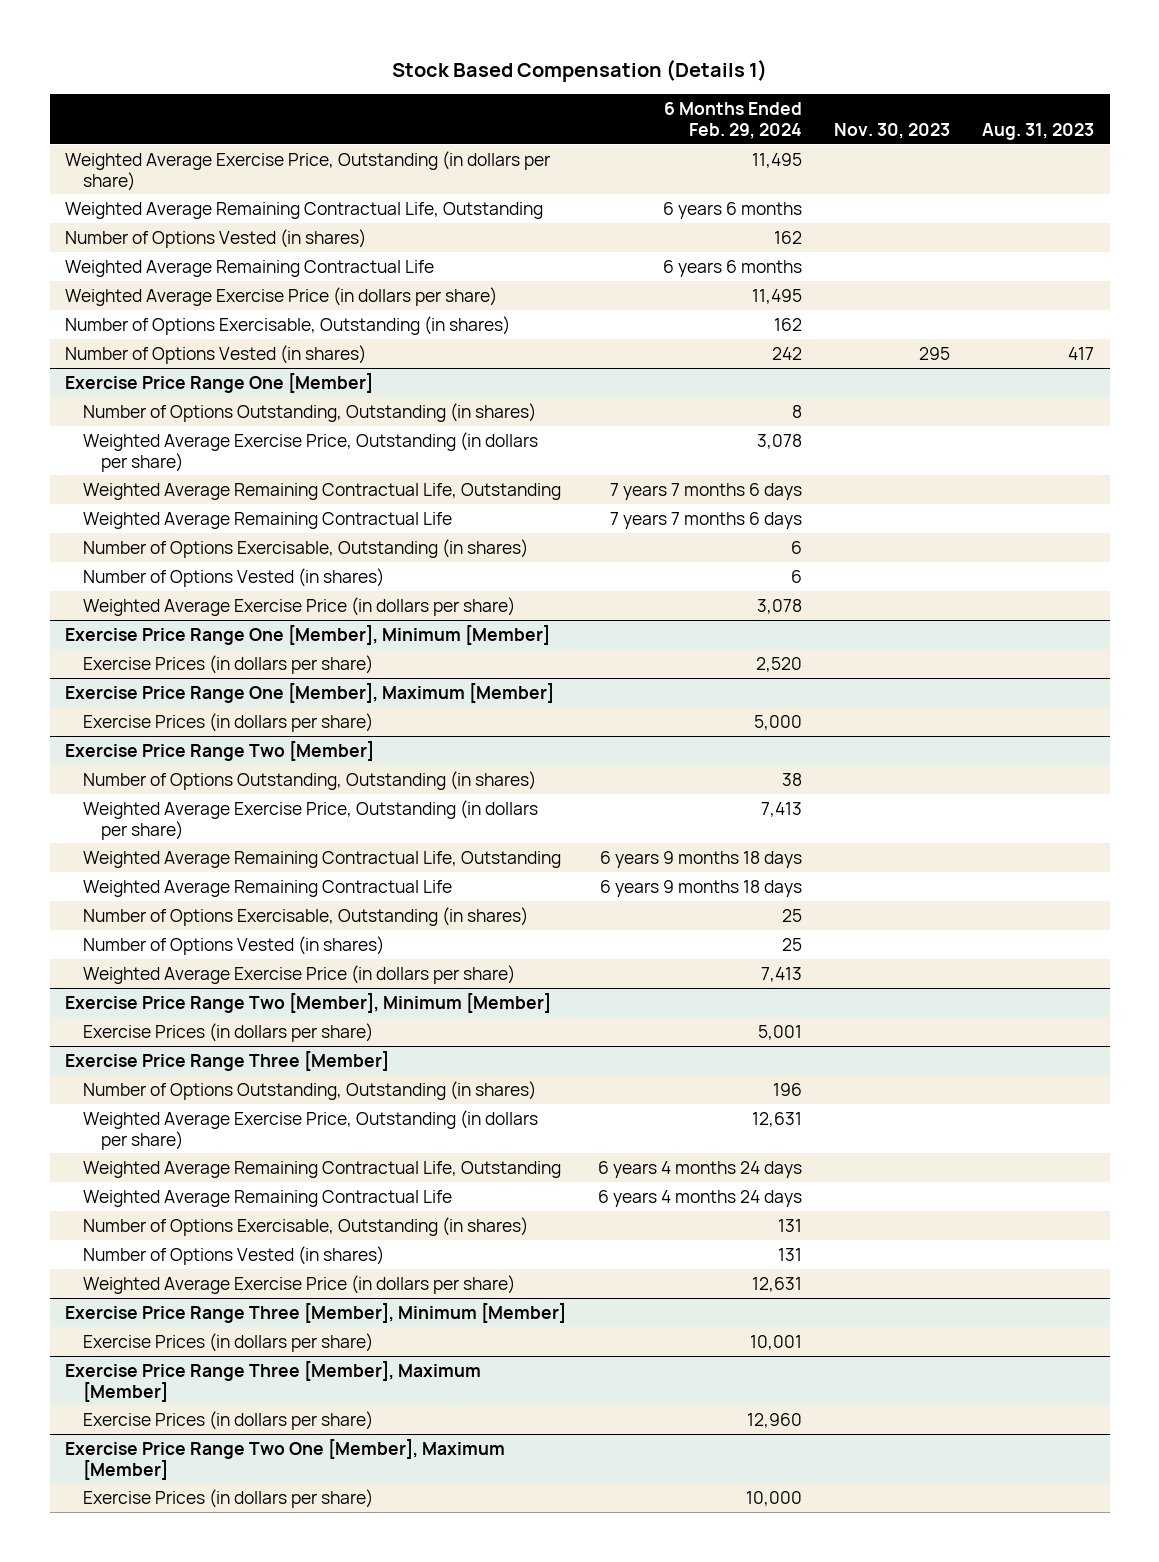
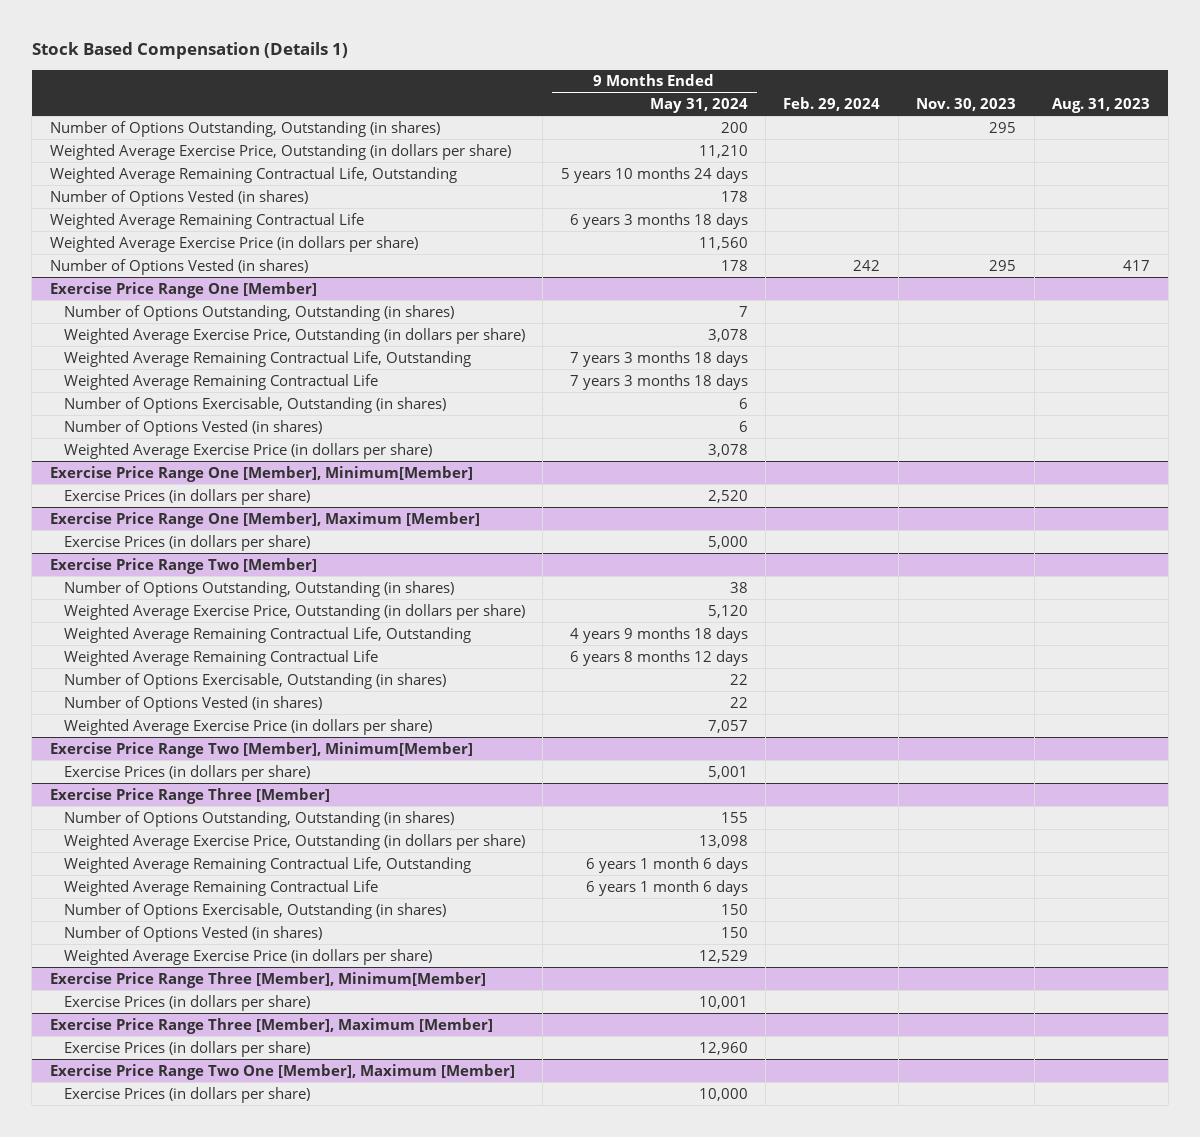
- | 6 Months Ended Feb. 29, 2024 | Nov. 30, 2023 | Aug. 31, 2023
+ | 9 Months Ended May 31, 2024 | Feb. 29, 2024 | Nov. 30, 2023 | Aug. 31, 2023
+ Number of Options Outstanding, Outstanding (in shares) | 200 | | 295 |
- Number of Options Exercisable, Outstanding (in shares) | 162 | |
- Exercise Price Range One [Member], Minimum [Member]
+ Exercise Price Range One [Member], Minimum[Member]
- Exercise Price Range Two [Member], Minimum [Member]
+ Exercise Price Range Two [Member], Minimum[Member]
- Exercise Price Range Three [Member], Minimum [Member]
+ Exercise Price Range Three [Member], Minimum[Member]

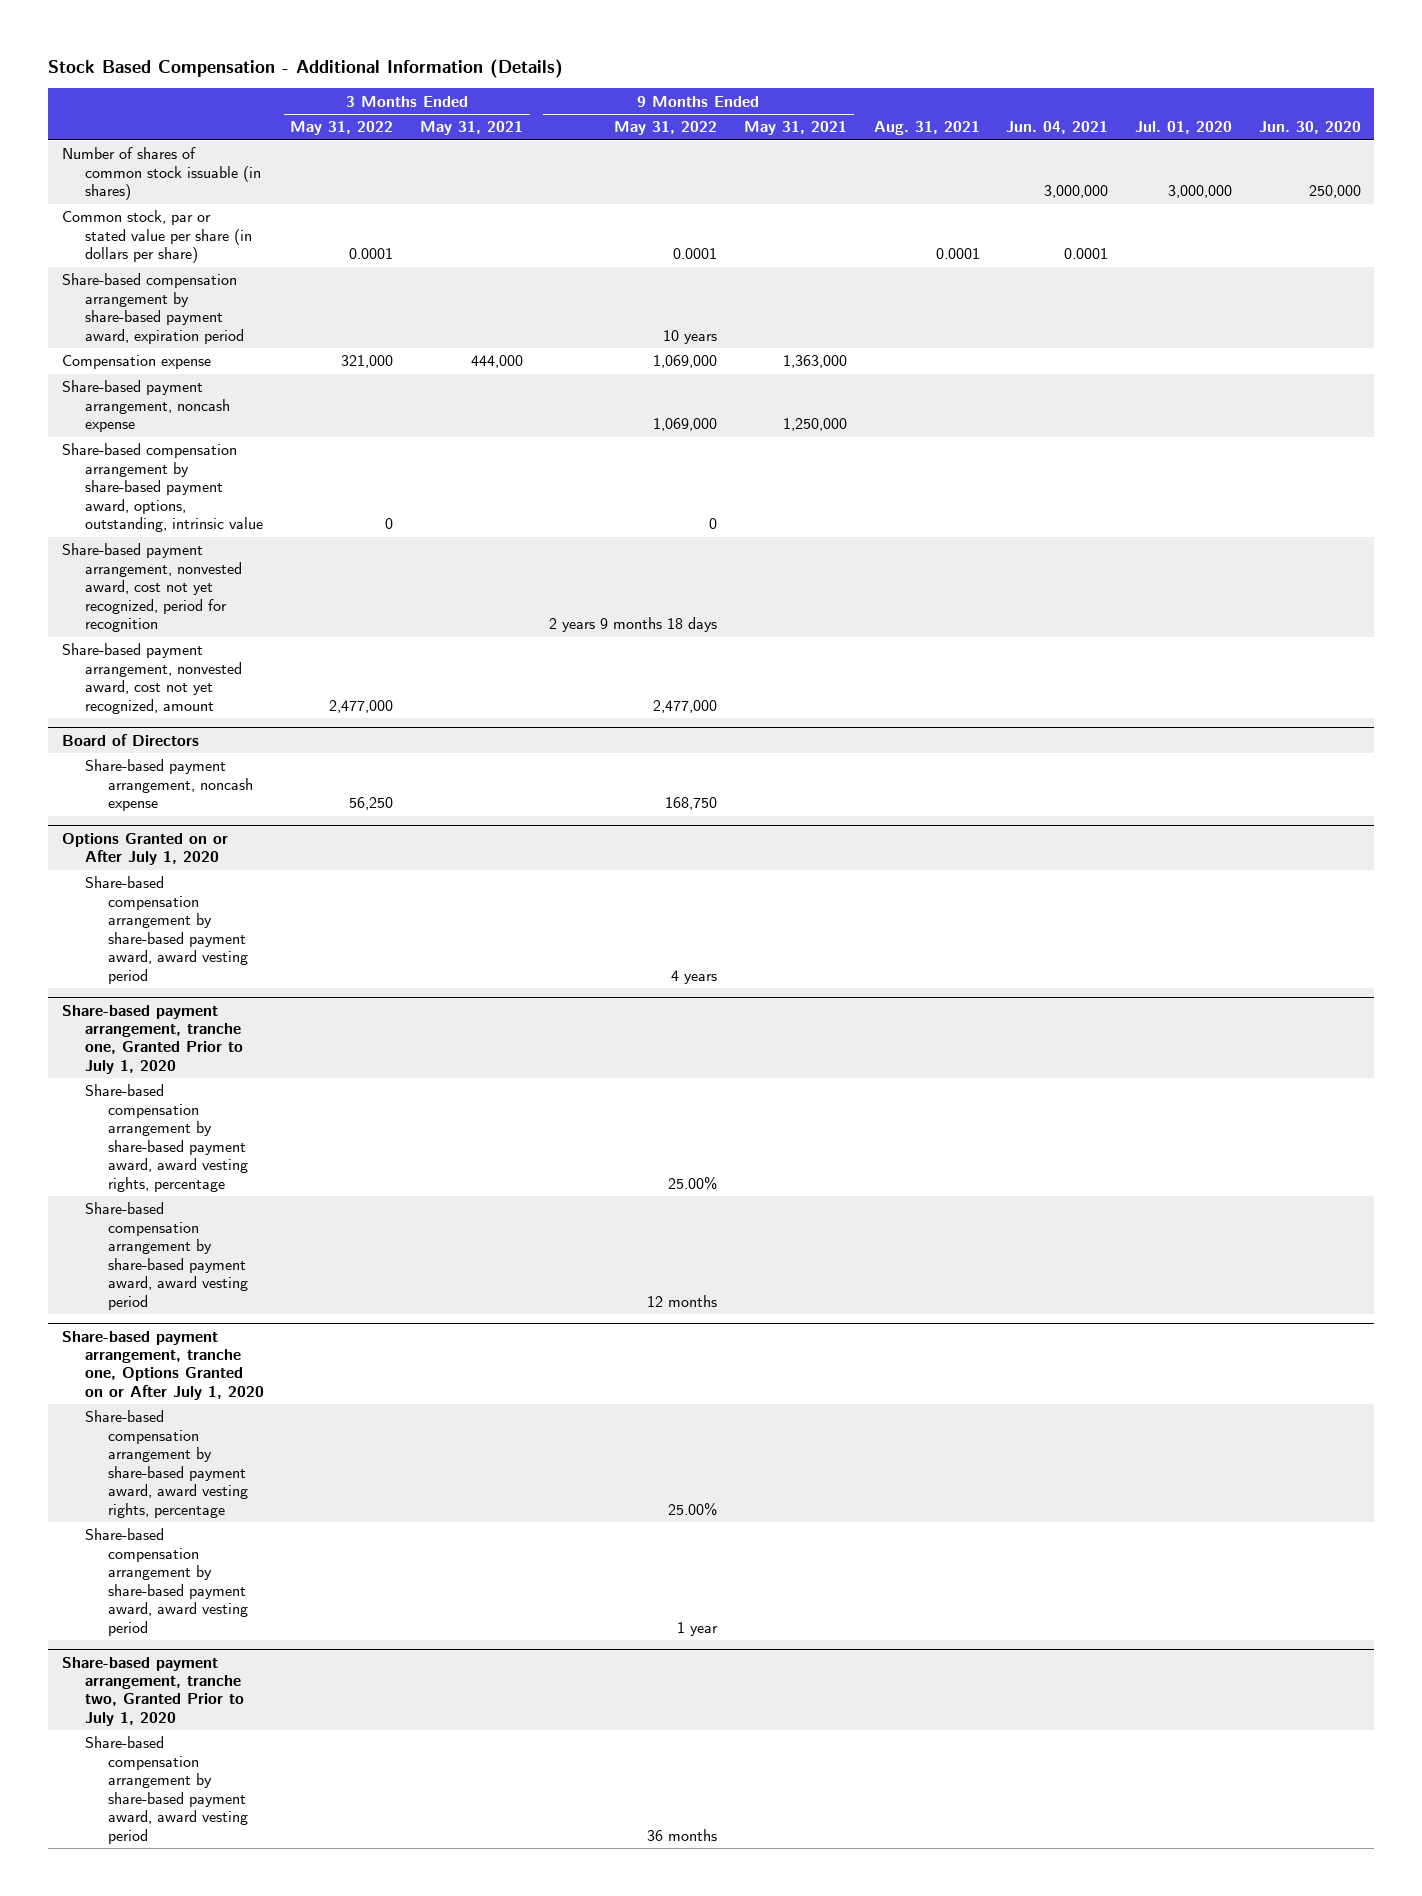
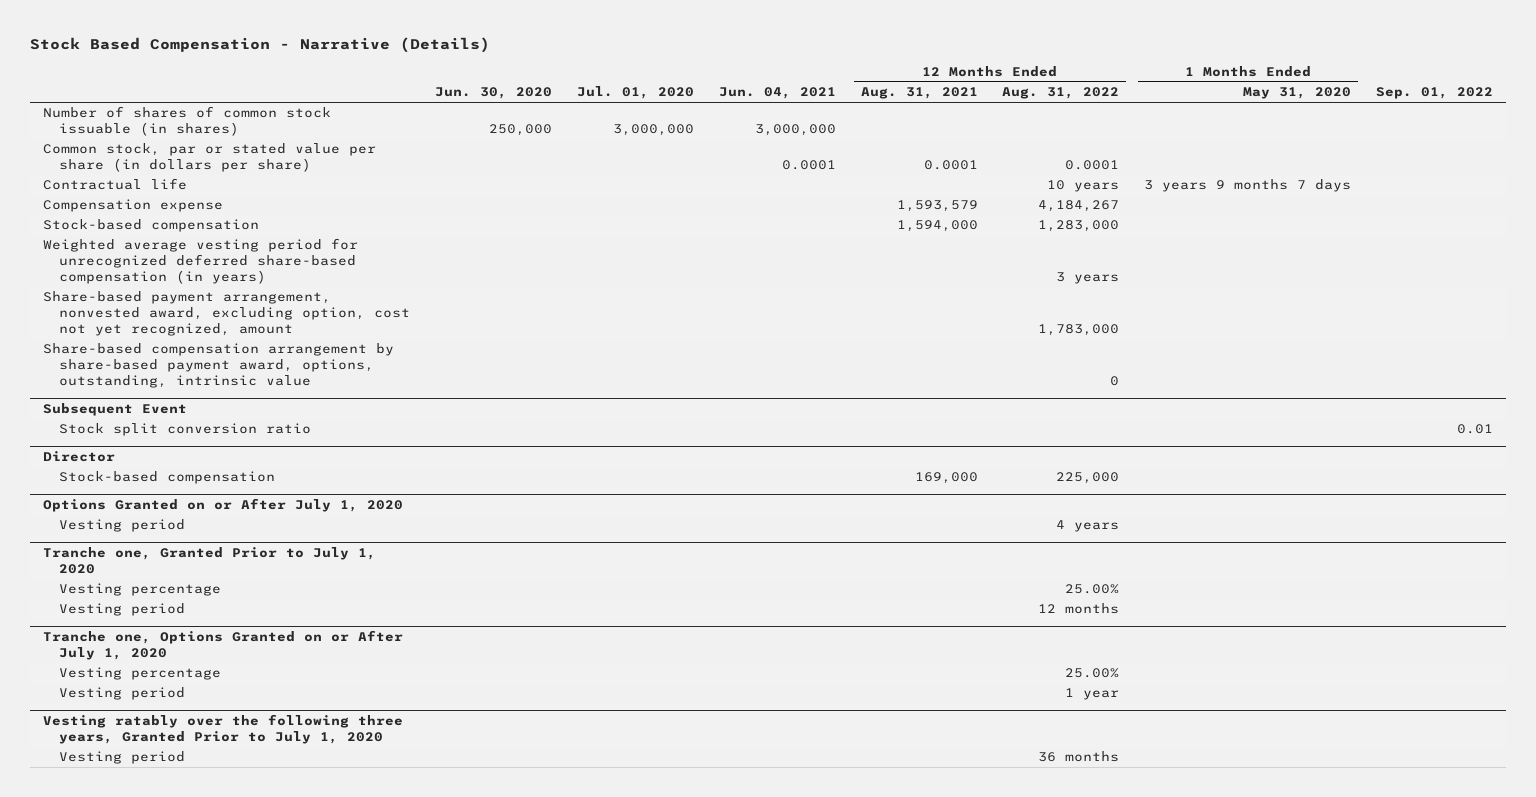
- Stock Based Compensation - Additional Information (Details)
+ Stock Based Compensation - Narrative (Details)
- | 3 Months Ended May 31, 2022 | 3 Months Ended May 31, 2021 | 9 Months Ended May 31, 2022 | 9 Months Ended May 31, 2021 | Aug. 31, 2021 | Jun. 04, 2021 | Jul. 01, 2020 | Jun. 30, 2020
+ | Jun. 30, 2020 | Jul. 01, 2020 | Jun. 04, 2021 | 12 Months Ended Aug. 31, 2021 | 12 Months Ended Aug. 31, 2022 | 1 Months Ended May 31, 2020 | Sep. 01, 2022
- Share-based compensation arrangement by share-based payment award, expiration period | | | 10 years | | | | |
+ Contractual life | | | | | 10 years | 3 years 9 months 7 days |
- Share-based payment arrangement, noncash expense | | | 1,069,000 | 1,250,000 | | | |
+ Stock-based compensation | | | | 1,594,000 | 1,283,000 | |
+ Weighted average vesting period for unrecognized deferred share-based compensation (in years) | | | | | 3 years | |
+ Share-based payment arrangement, nonvested award, excluding option, cost not yet recognized, amount | | | | | 1,783,000 | |
- Share-based payment arrangement, nonvested award, cost not yet recognized, period for recognition | | | 2 years 9 months 18 days | | | | |
- Share-based payment arrangement, nonvested award, cost not yet recognized, amount | 2,477,000 | | 2,477,000 | | | | |
- Board of Directors
- Share-based payment arrangement, noncash expense | 56,250 | | 168,750 | | | | |
+ Subsequent Event
+ Stock split conversion ratio | | | | | | | 0.01
+ Director
+ Stock-based compensation | | | | 169,000 | 225,000 | |
@ Options Granted on or After July 1, 2020
- Share-based compensation arrangement by share-based payment award, award vesting period | | | 4 years | | | | |
- Share-based payment arrangement, tranche one, Granted Prior to July 1, 2020
- Share-based compensation arrangement by share-based payment award, award vesting rights, percentage | | | 25.00% | | | | |
- Share-based compensation arrangement by share-based payment award, award vesting period | | | 12 months | | | | |
- Share-based payment arrangement, tranche one, Options Granted on or After July 1, 2020
- Share-based compensation arrangement by share-based payment award, award vesting rights, percentage | | | 25.00% | | | | |
- Share-based compensation arrangement by share-based payment award, award vesting period | | | 1 year | | | | |
- Share-based payment arrangement, tranche two, Granted Prior to July 1, 2020
- Share-based compensation arrangement by share-based payment award, award vesting period | | | 36 months | | | | |
@ Options Granted on or After July 1, 2020
+ Vesting period | | | | | 4 years | |
+ Tranche one, Granted Prior to July 1, 2020
+ Vesting percentage | | | | | 25.00% | |
+ Vesting period | | | | | 12 months | |
+ Tranche one, Options Granted on or After July 1, 2020
+ Vesting percentage | | | | | 25.00% | |
+ Vesting period | | | | | 1 year | |
+ Vesting ratably over the following three years, Granted Prior to July 1, 2020
+ Vesting period | | | | | 36 months | |

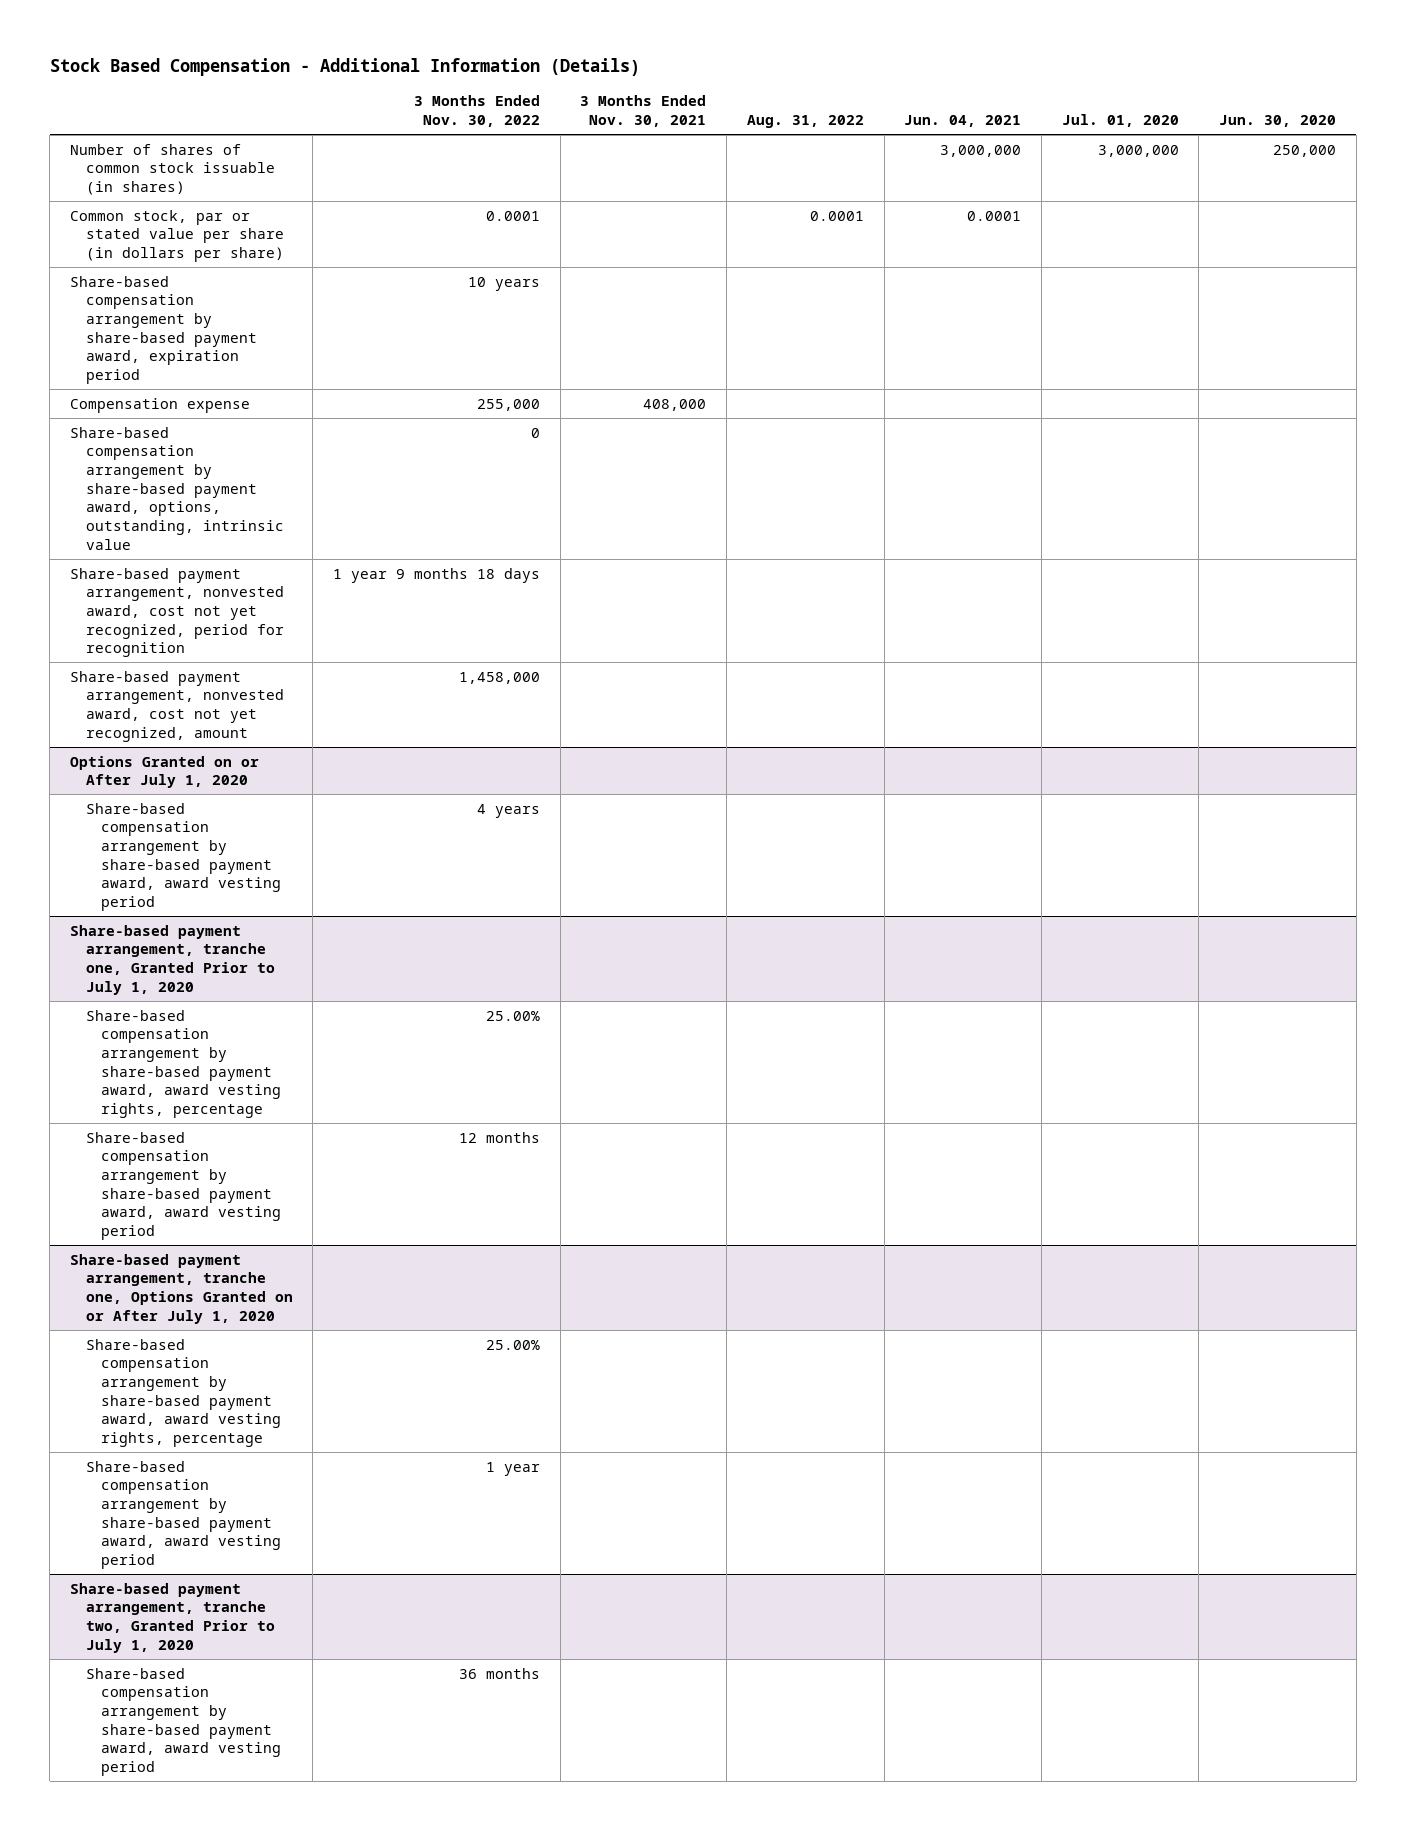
- Stock Based Compensation - Narrative (Details)
+ Stock Based Compensation - Additional Information (Details)
- | Jun. 30, 2020 | Jul. 01, 2020 | Jun. 04, 2021 | 12 Months Ended Aug. 31, 2021 | 12 Months Ended Aug. 31, 2022 | 1 Months Ended May 31, 2020 | Sep. 01, 2022
+ | 3 Months Ended Nov. 30, 2022 | 3 Months Ended Nov. 30, 2021 | Aug. 31, 2022 | Jun. 04, 2021 | Jul. 01, 2020 | Jun. 30, 2020
- Contractual life | | | | | 10 years | 3 years 9 months 7 days |
+ Share-based compensation arrangement by share-based payment award, expiration period | 10 years | | | | |
- Stock-based compensation | | | | 1,594,000 | 1,283,000 | |
- Weighted average vesting period for unrecognized deferred share-based compensation (in years) | | | | | 3 years | |
- Share-based payment arrangement, nonvested award, excluding option, cost not yet recognized, amount | | | | | 1,783,000 | |
- Subsequent Event
- Stock split conversion ratio | | | | | | | 0.01
- Director
- Stock-based compensation | | | | 169,000 | 225,000 | |
+ Share-based payment arrangement, nonvested award, cost not yet recognized, period for recognition | 1 year 9 months 18 days | | | | |
+ Share-based payment arrangement, nonvested award, cost not yet recognized, amount | 1,458,000 | | | | |
@ Options Granted on or After July 1, 2020
- Vesting period | | | | | 4 years | |
- Tranche one, Granted Prior to July 1, 2020
- Vesting percentage | | | | | 25.00% | |
- Vesting period | | | | | 12 months | |
- Tranche one, Options Granted on or After July 1, 2020
- Vesting percentage | | | | | 25.00% | |
- Vesting period | | | | | 1 year | |
- Vesting ratably over the following three years, Granted Prior to July 1, 2020
- Vesting period | | | | | 36 months | |
@ Options Granted on or After July 1, 2020
+ Share-based compensation arrangement by share-based payment award, award vesting period | 4 years | | | | |
+ Share-based payment arrangement, tranche one, Granted Prior to July 1, 2020
+ Share-based compensation arrangement by share-based payment award, award vesting rights, percentage | 25.00% | | | | |
+ Share-based compensation arrangement by share-based payment award, award vesting period | 12 months | | | | |
+ Share-based payment arrangement, tranche one, Options Granted on or After July 1, 2020
+ Share-based compensation arrangement by share-based payment award, award vesting rights, percentage | 25.00% | | | | |
+ Share-based compensation arrangement by share-based payment award, award vesting period | 1 year | | | | |
+ Share-based payment arrangement, tranche two, Granted Prior to July 1, 2020
+ Share-based compensation arrangement by share-based payment award, award vesting period | 36 months | | | | |

